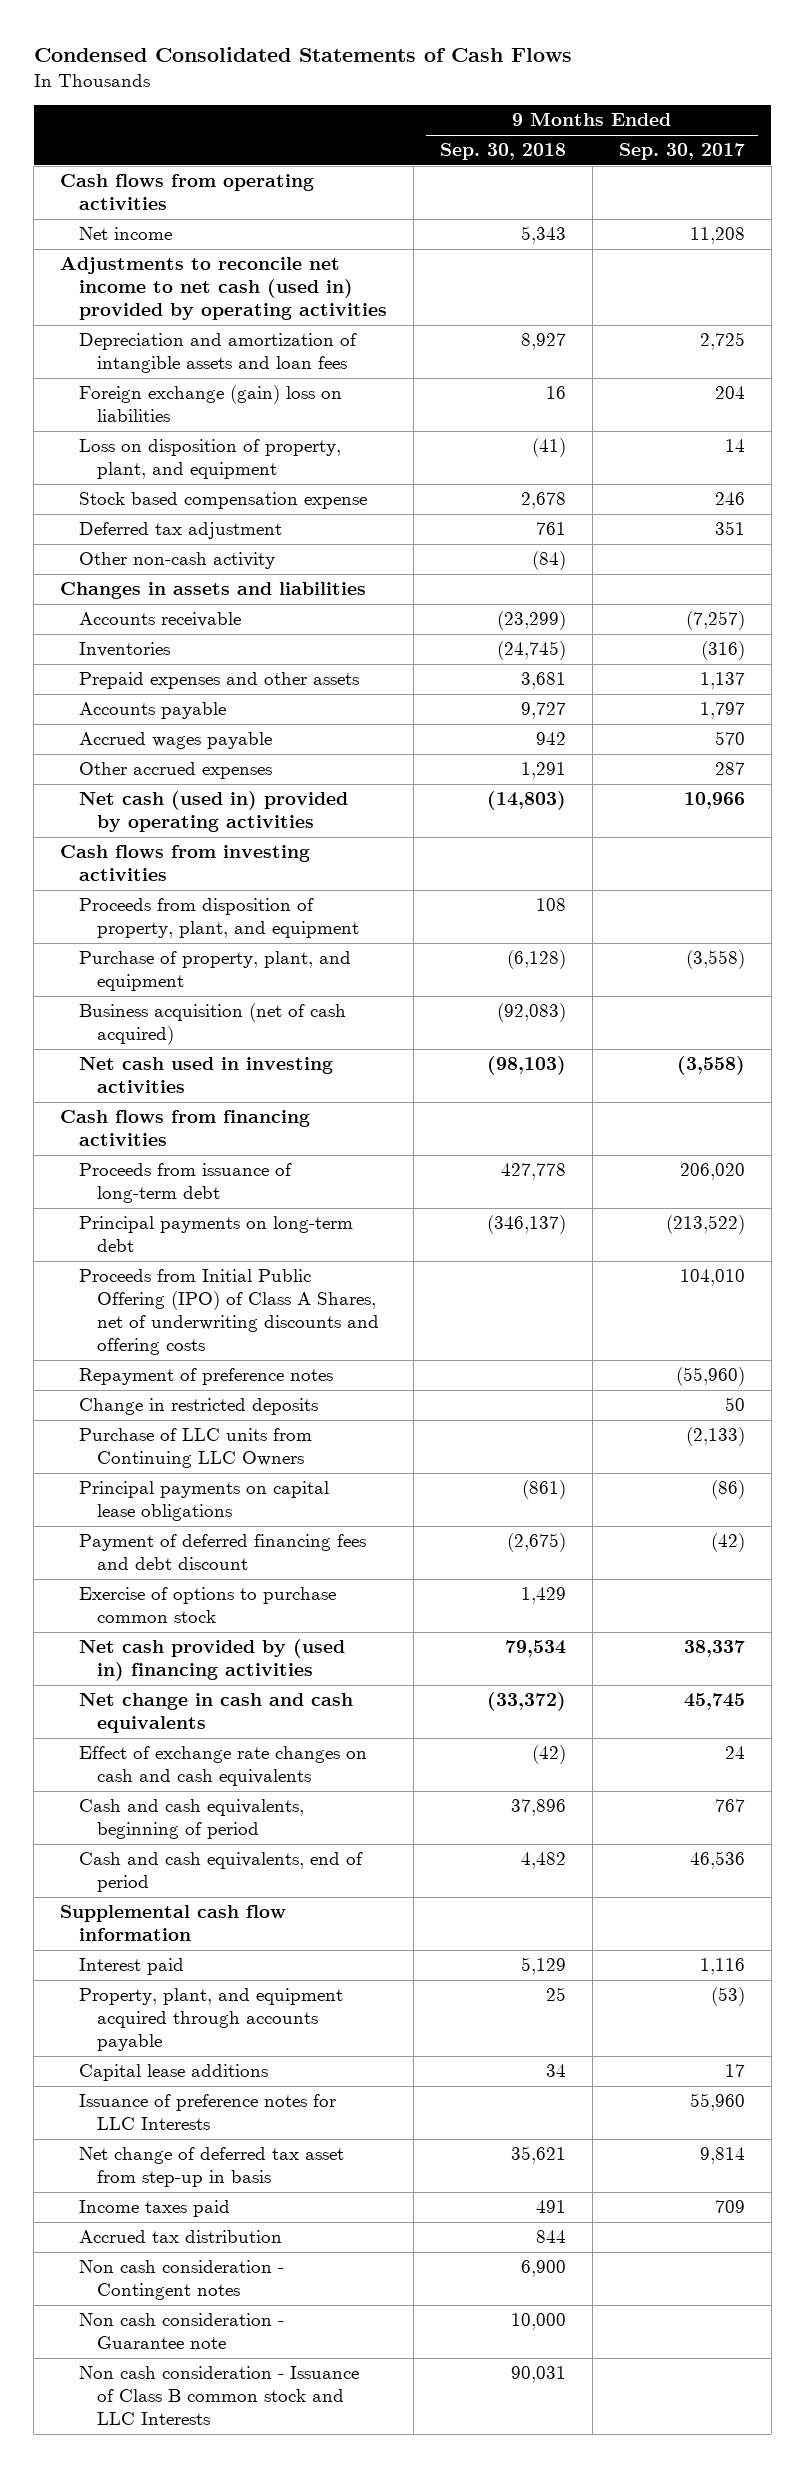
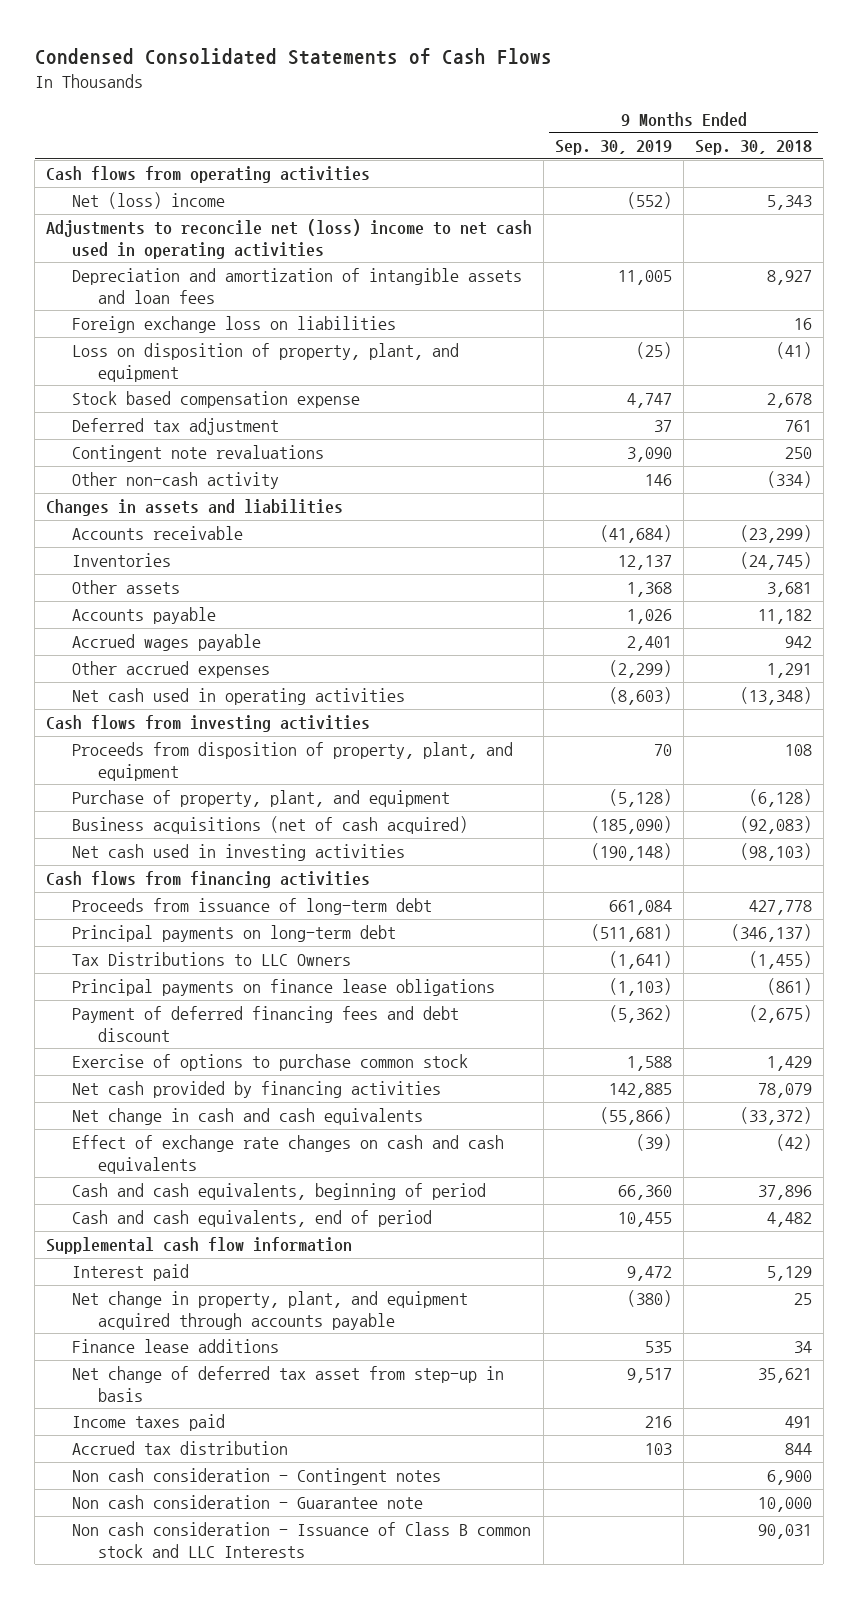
- | 9 Months Ended Sep. 30, 2018 | 9 Months Ended Sep. 30, 2017
+ | 9 Months Ended Sep. 30, 2019 | 9 Months Ended Sep. 30, 2018
- Net income | 5,343 | 11,208
- Adjustments to reconcile net income to net cash (used in) provided by operating activities
+ Net (loss) income | (552) | 5,343
+ Adjustments to reconcile net (loss) income to net cash used in operating activities
- Foreign exchange (gain) loss on liabilities | 16 | 204
+ Foreign exchange loss on liabilities | | 16
- Other non-cash activity | (84) |
+ Contingent note revaluations | 3,090 | 250
+ Other non-cash activity | 146 | (334)
- Prepaid expenses and other assets | 3,681 | 1,137
- Accounts payable | 9,727 | 1,797
+ Other assets | 1,368 | 3,681
+ Accounts payable | 1,026 | 11,182
- Net cash (used in) provided by operating activities | (14,803) | 10,966
+ Net cash used in operating activities | (8,603) | (13,348)
- Business acquisition (net of cash acquired) | (92,083) |
+ Business acquisitions (net of cash acquired) | (185,090) | (92,083)
- Proceeds from Initial Public Offering (IPO) of Class A Shares, net of underwriting discounts and offering costs | | 104,010
- Repayment of preference notes | | (55,960)
- Change in restricted deposits | | 50
- Purchase of LLC units from Continuing LLC Owners | | (2,133)
- Principal payments on capital lease obligations | (861) | (86)
+ Tax Distributions to LLC Owners | (1,641) | (1,455)
+ Principal payments on finance lease obligations | (1,103) | (861)
- Net cash provided by (used in) financing activities | 79,534 | 38,337
+ Net cash provided by financing activities | 142,885 | 78,079
- Property, plant, and equipment acquired through accounts payable | 25 | (53)
- Capital lease additions | 34 | 17
- Issuance of preference notes for LLC Interests | | 55,960
+ Net change in property, plant, and equipment acquired through accounts payable | (380) | 25
+ Finance lease additions | 535 | 34

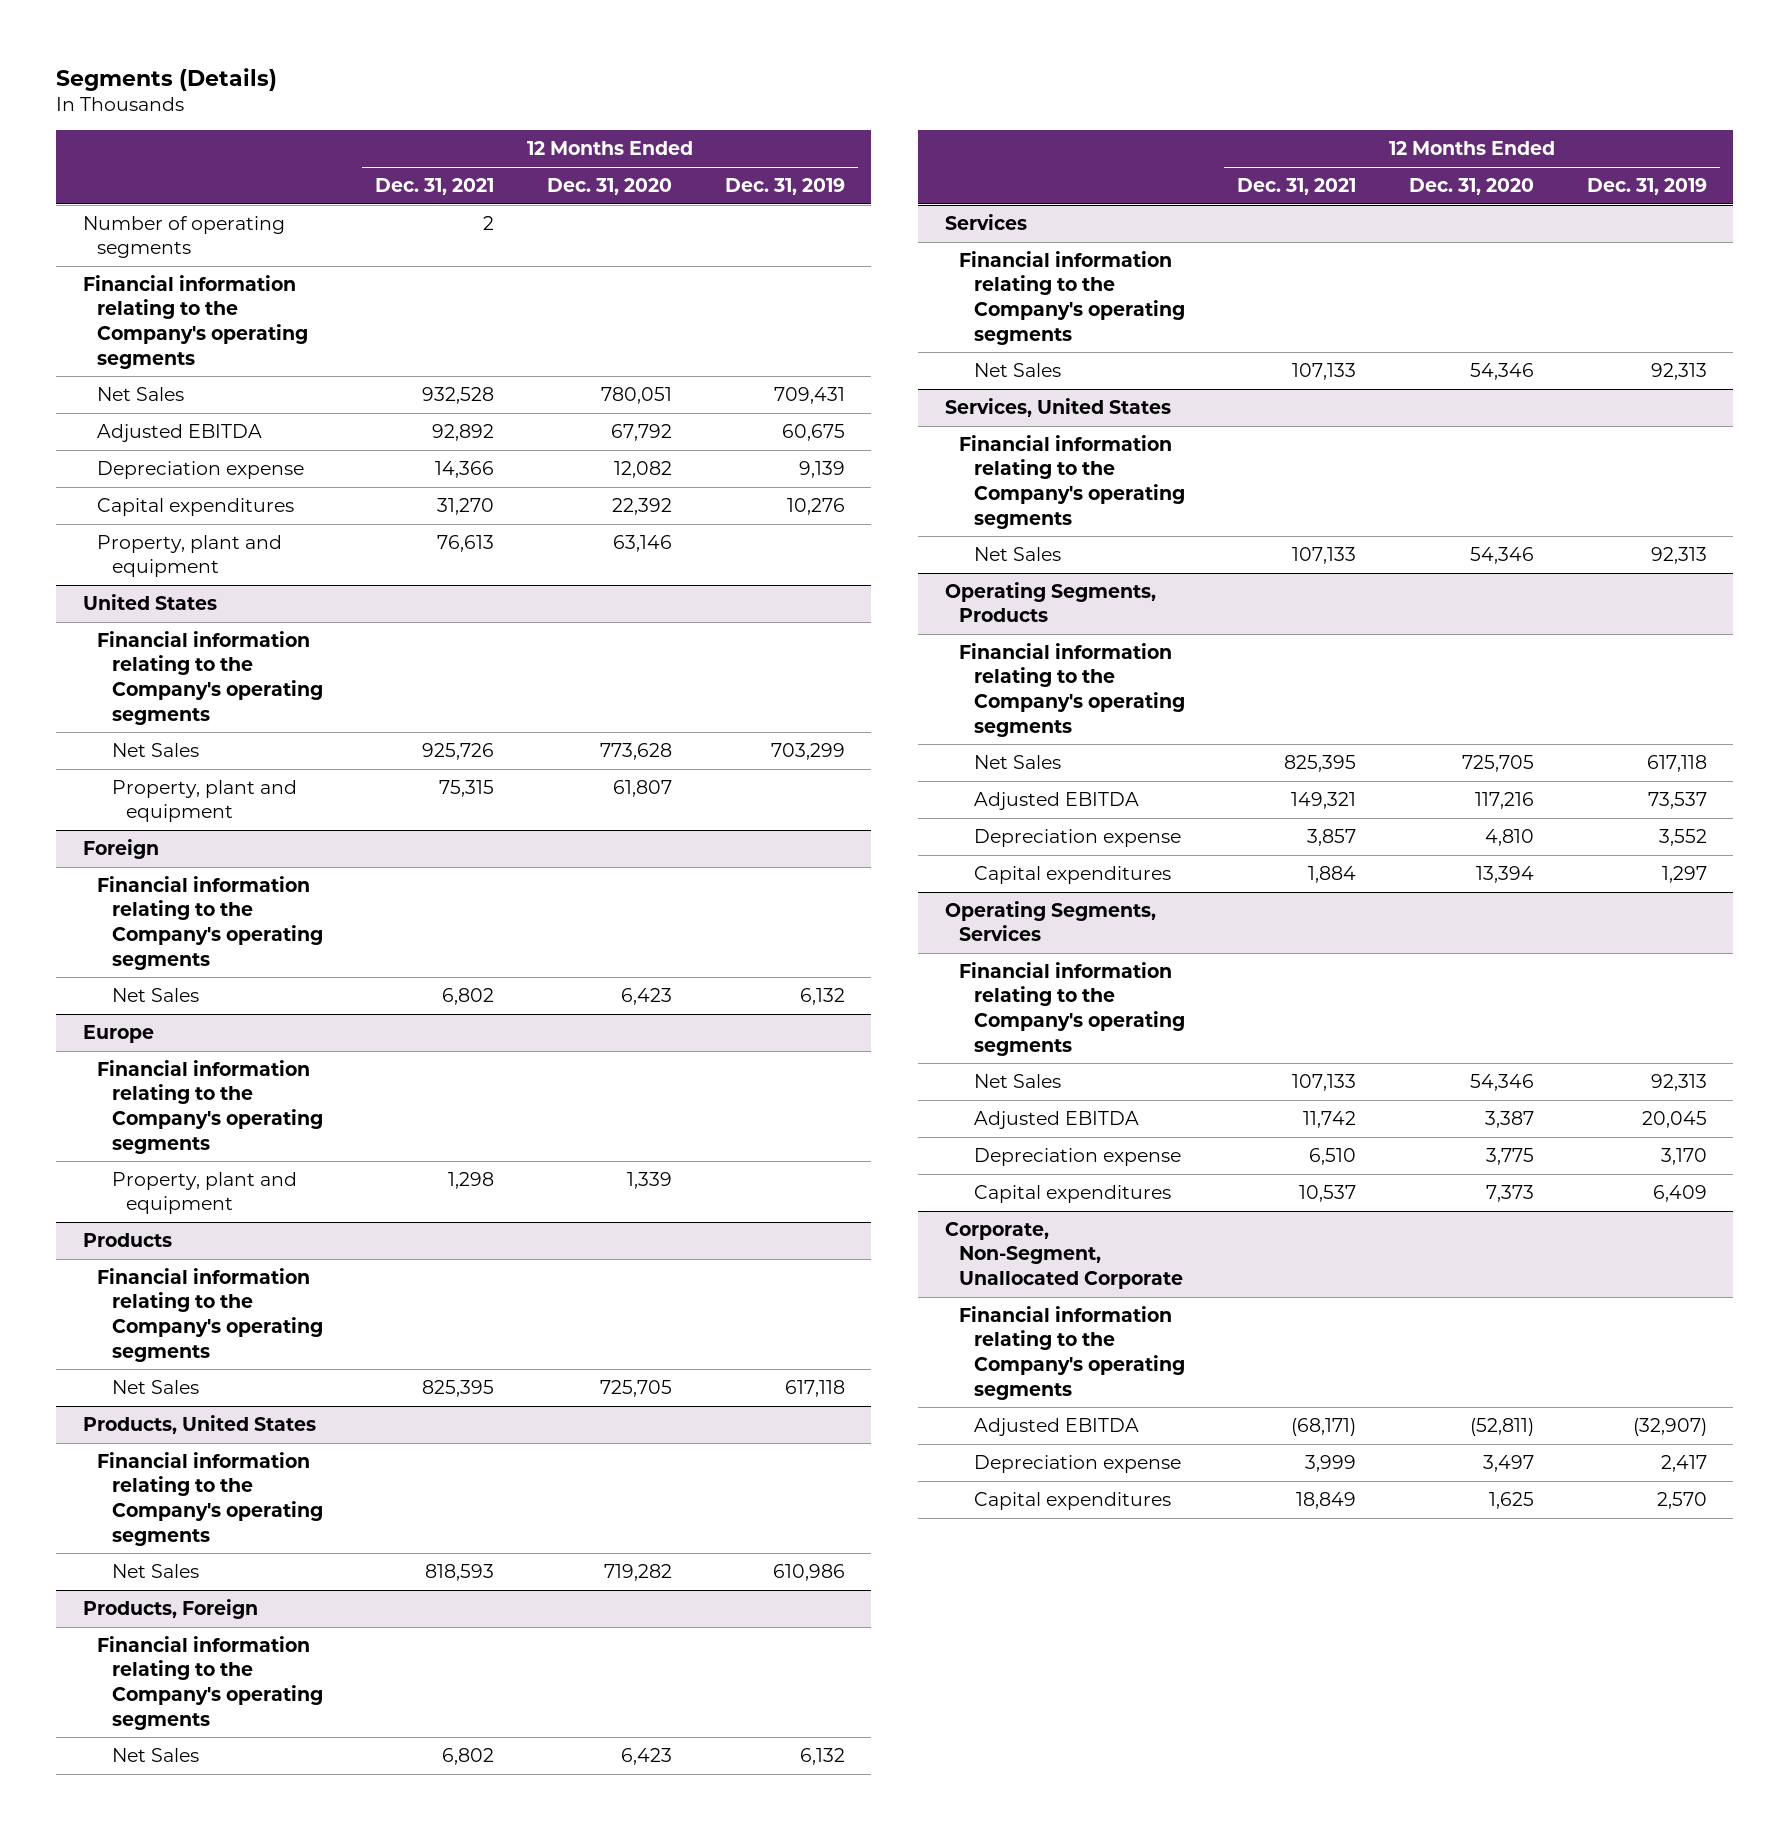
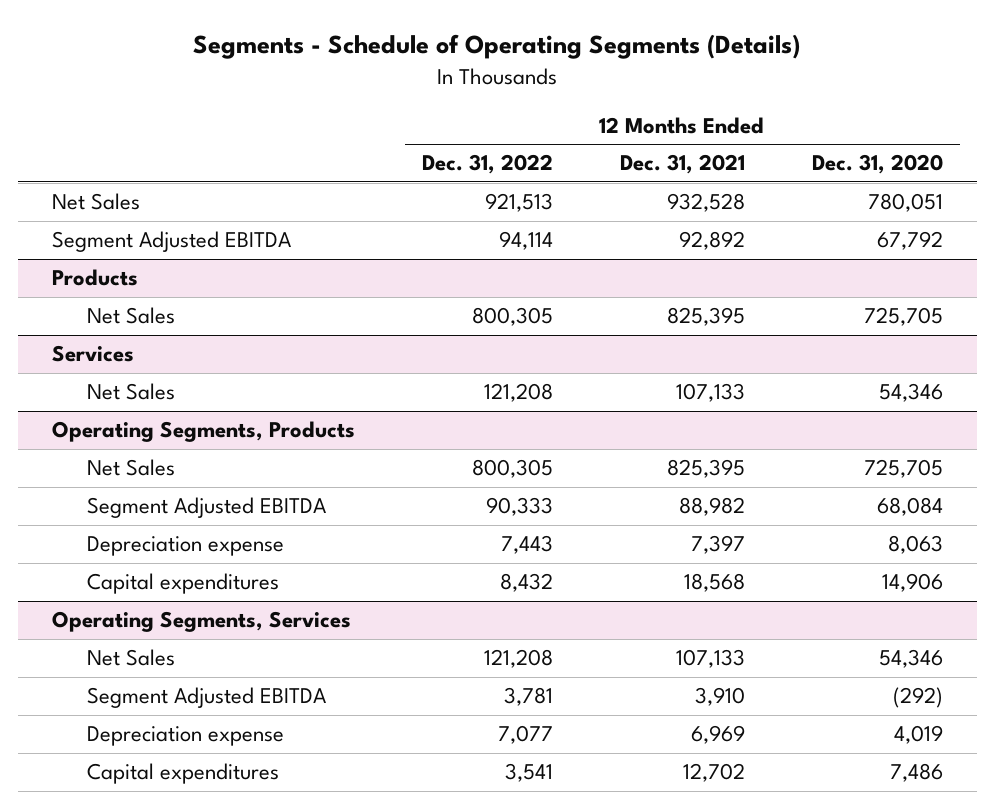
- Segments (Details)
+ Segments - Schedule of Operating Segments (Details)
- | 12 Months Ended Dec. 31, 2021 | 12 Months Ended Dec. 31, 2020 | 12 Months Ended Dec. 31, 2019
+ | 12 Months Ended Dec. 31, 2022 | 12 Months Ended Dec. 31, 2021 | 12 Months Ended Dec. 31, 2020
- Number of operating segments | 2 | |
- Financial information relating to the Company's operating segments
- Adjusted EBITDA | 92,892 | 67,792 | 60,675
- Depreciation expense | 14,366 | 12,082 | 9,139
- Capital expenditures | 31,270 | 22,392 | 10,276
- Property, plant and equipment | 76,613 | 63,146 |
- United States
- Financial information relating to the Company's operating segments
- Net Sales | 925,726 | 773,628 | 703,299
- Property, plant and equipment | 75,315 | 61,807 |
- Foreign
- Financial information relating to the Company's operating segments
- Net Sales | 6,802 | 6,423 | 6,132
- Europe
- Financial information relating to the Company's operating segments
- Property, plant and equipment | 1,298 | 1,339 |
+ Segment Adjusted EBITDA | 94,114 | 92,892 | 67,792
@ Products
- Financial information relating to the Company's operating segments
- Products, United States
- Financial information relating to the Company's operating segments
- Net Sales | 818,593 | 719,282 | 610,986
- Products, Foreign
- Financial information relating to the Company's operating segments
- Net Sales | 6,802 | 6,423 | 6,132
@ Services
- Financial information relating to the Company's operating segments
- Services, United States
- Financial information relating to the Company's operating segments
- Net Sales | 107,133 | 54,346 | 92,313
@ Operating Segments, Products
- Financial information relating to the Company's operating segments
- Adjusted EBITDA | 149,321 | 117,216 | 73,537
- Depreciation expense | 3,857 | 4,810 | 3,552
- Capital expenditures | 1,884 | 13,394 | 1,297
+ Segment Adjusted EBITDA | 90,333 | 88,982 | 68,084
+ Depreciation expense | 7,443 | 7,397 | 8,063
+ Capital expenditures | 8,432 | 18,568 | 14,906
@ Operating Segments, Services
- Financial information relating to the Company's operating segments
- Adjusted EBITDA | 11,742 | 3,387 | 20,045
- Depreciation expense | 6,510 | 3,775 | 3,170
- Capital expenditures | 10,537 | 7,373 | 6,409
- Corporate, Non-Segment, Unallocated Corporate
- Financial information relating to the Company's operating segments
- Adjusted EBITDA | (68,171) | (52,811) | (32,907)
- Depreciation expense | 3,999 | 3,497 | 2,417
- Capital expenditures | 18,849 | 1,625 | 2,570
@ Operating Segments, Services
+ Segment Adjusted EBITDA | 3,781 | 3,910 | (292)
+ Depreciation expense | 7,077 | 6,969 | 4,019
+ Capital expenditures | 3,541 | 12,702 | 7,486

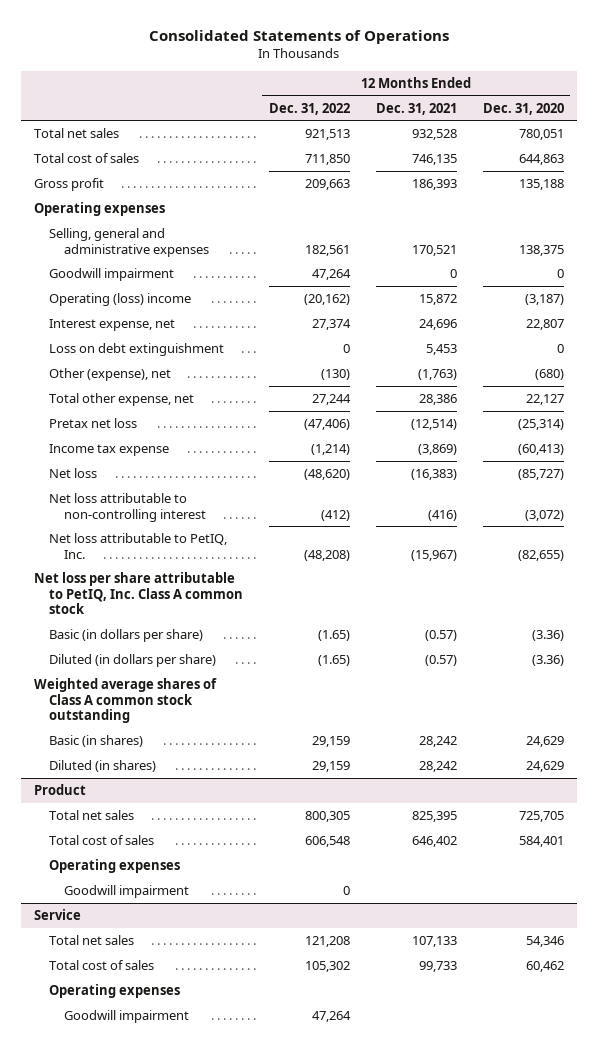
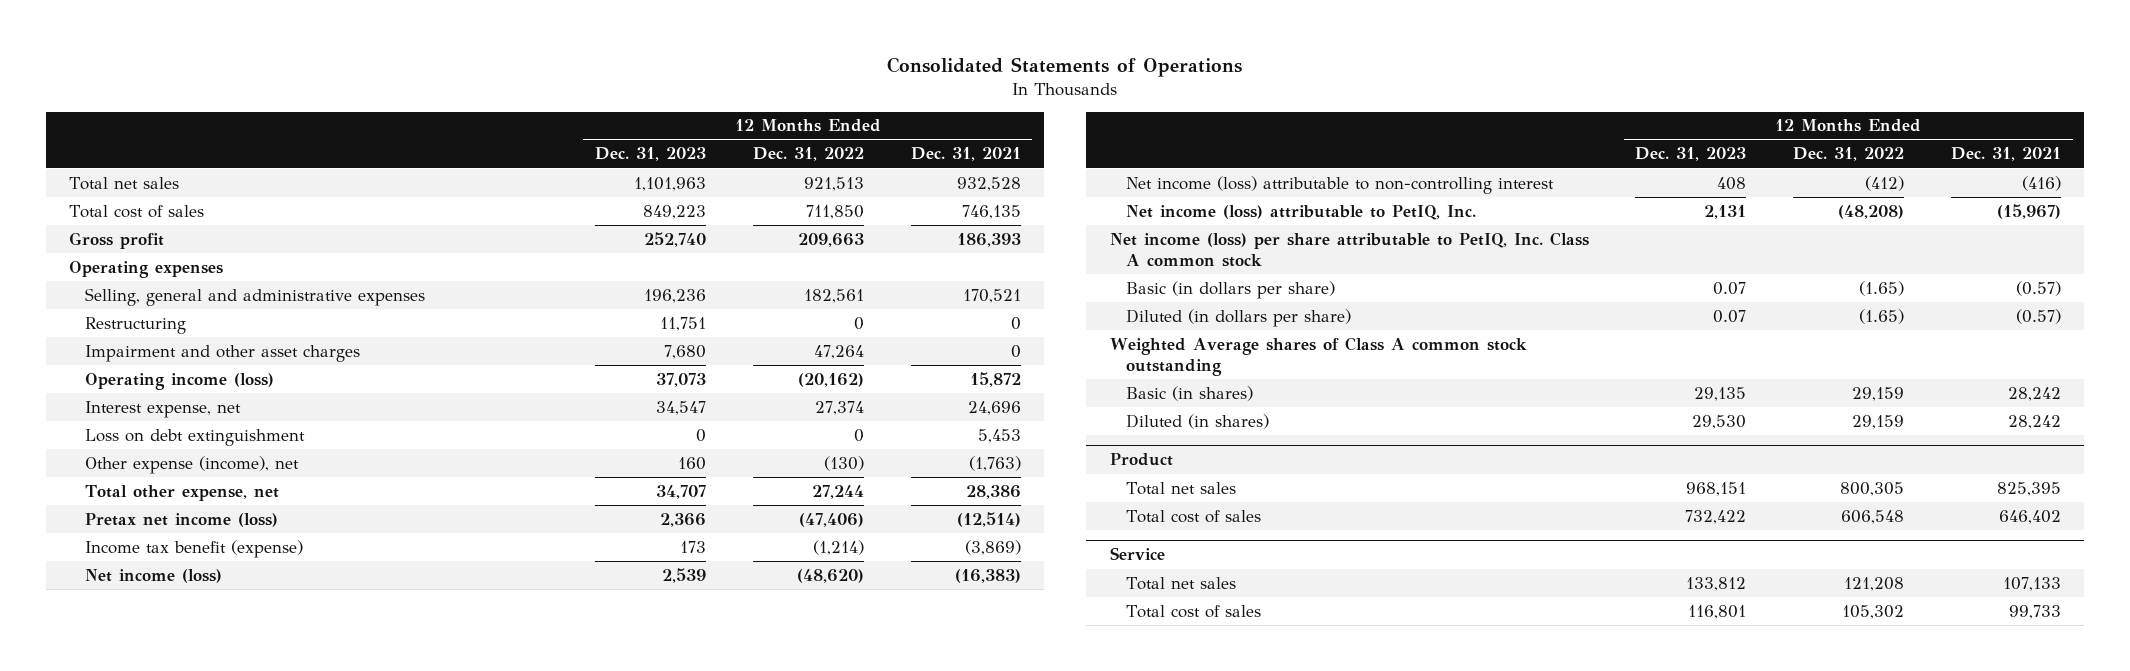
- | 12 Months Ended Dec. 31, 2022 | 12 Months Ended Dec. 31, 2021 | 12 Months Ended Dec. 31, 2020
+ | 12 Months Ended Dec. 31, 2023 | 12 Months Ended Dec. 31, 2022 | 12 Months Ended Dec. 31, 2021
- Goodwill impairment | 47,264 | 0 | 0
- Operating (loss) income | (20,162) | 15,872 | (3,187)
+ Restructuring | 11,751 | 0 | 0
+ Impairment and other asset charges | 7,680 | 47,264 | 0
+ Operating income (loss) | 37,073 | (20,162) | 15,872
- Other (expense), net | (130) | (1,763) | (680)
+ Other expense (income), net | 160 | (130) | (1,763)
- Pretax net loss | (47,406) | (12,514) | (25,314)
- Income tax expense | (1,214) | (3,869) | (60,413)
- Net loss | (48,620) | (16,383) | (85,727)
- Net loss attributable to non-controlling interest | (412) | (416) | (3,072)
- Net loss attributable to PetIQ, Inc. | (48,208) | (15,967) | (82,655)
- Net loss per share attributable to PetIQ, Inc. Class A common stock
+ Pretax net income (loss) | 2,366 | (47,406) | (12,514)
+ Income tax benefit (expense) | 173 | (1,214) | (3,869)
+ Net income (loss) | 2,539 | (48,620) | (16,383)
+ Net income (loss) attributable to non-controlling interest | 408 | (412) | (416)
+ Net income (loss) attributable to PetIQ, Inc. | 2,131 | (48,208) | (15,967)
+ Net income (loss) per share attributable to PetIQ, Inc. Class A common stock
- Weighted average shares of Class A common stock outstanding
+ Weighted Average shares of Class A common stock outstanding
@ Product
- Operating expenses
- Goodwill impairment | 0 | |
@ Service
- Operating expenses
- Goodwill impairment | 47,264 | |

